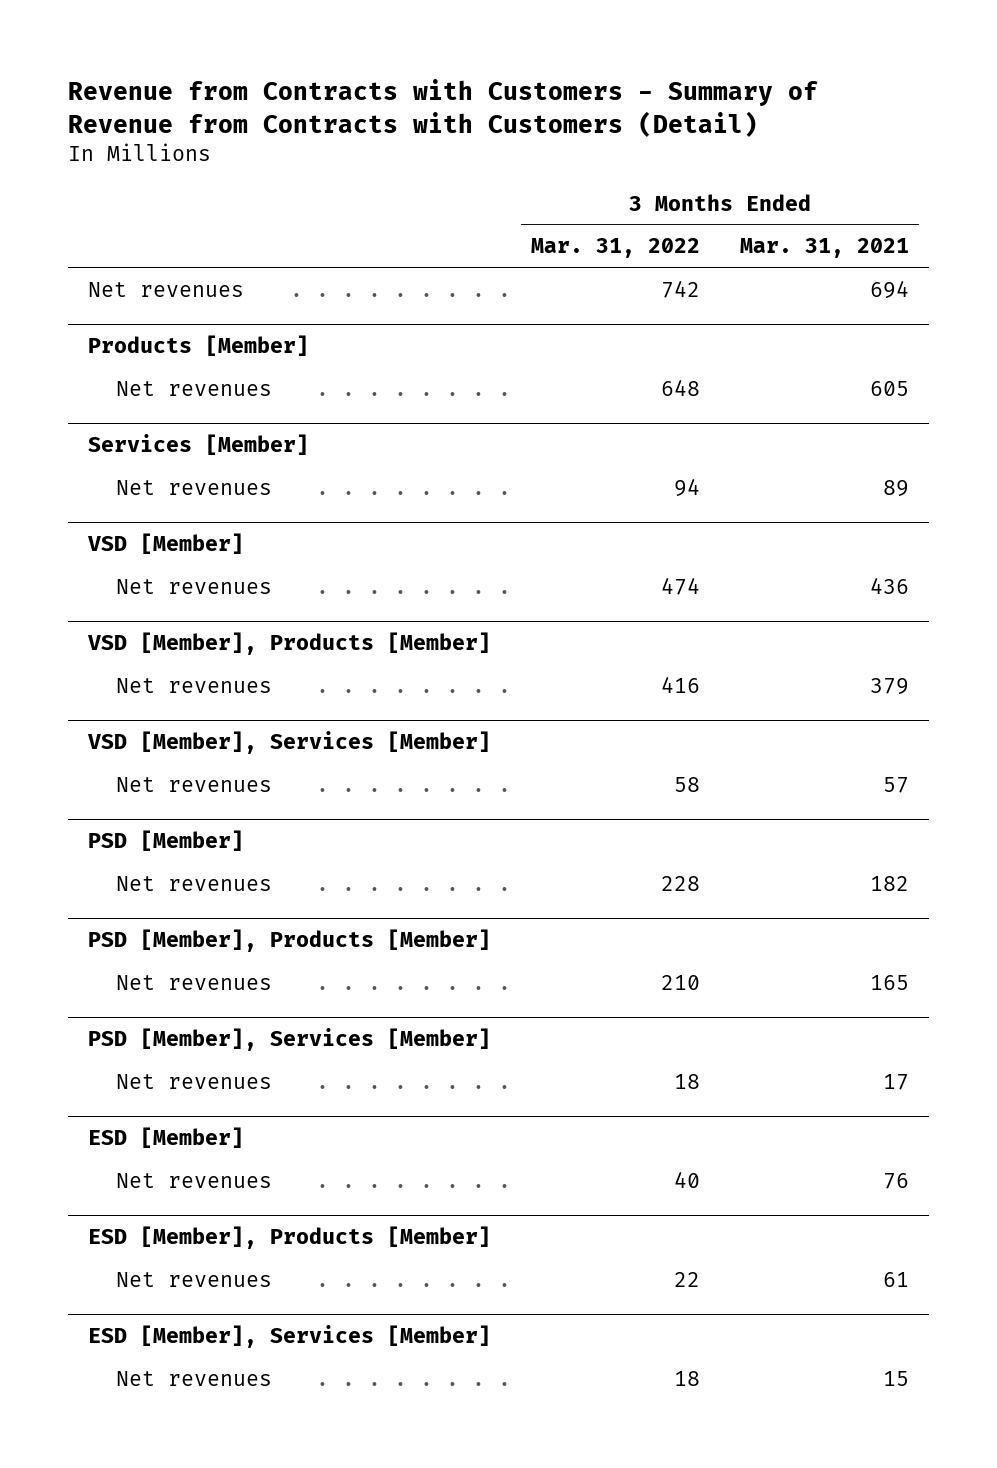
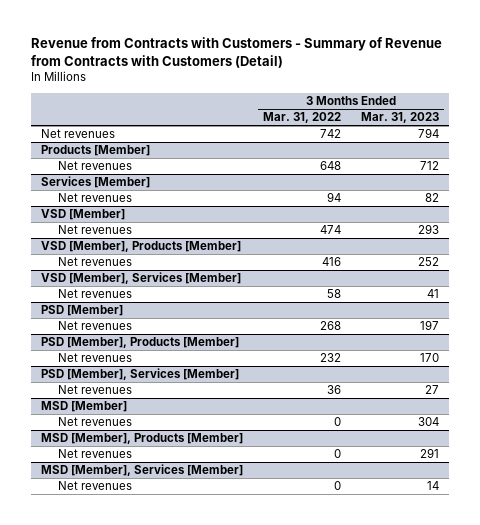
- | 3 Months Ended Mar. 31, 2022 | 3 Months Ended Mar. 31, 2021
+ | 3 Months Ended Mar. 31, 2022 | 3 Months Ended Mar. 31, 2023
@ PSD [Member]
- Net revenues | 228 | 182
+ Net revenues | 268 | 197
@ PSD [Member], Products [Member]
- Net revenues | 210 | 165
+ Net revenues | 232 | 170
@ PSD [Member], Services [Member]
- Net revenues | 18 | 17
- ESD [Member]
- Net revenues | 40 | 76
- ESD [Member], Products [Member]
- Net revenues | 22 | 61
- ESD [Member], Services [Member]
- Net revenues | 18 | 15
@ PSD [Member], Services [Member]
+ Net revenues | 36 | 27
+ MSD [Member]
+ Net revenues | 0 | 304
+ MSD [Member], Products [Member]
+ Net revenues | 0 | 291
+ MSD [Member], Services [Member]
+ Net revenues | 0 | 14

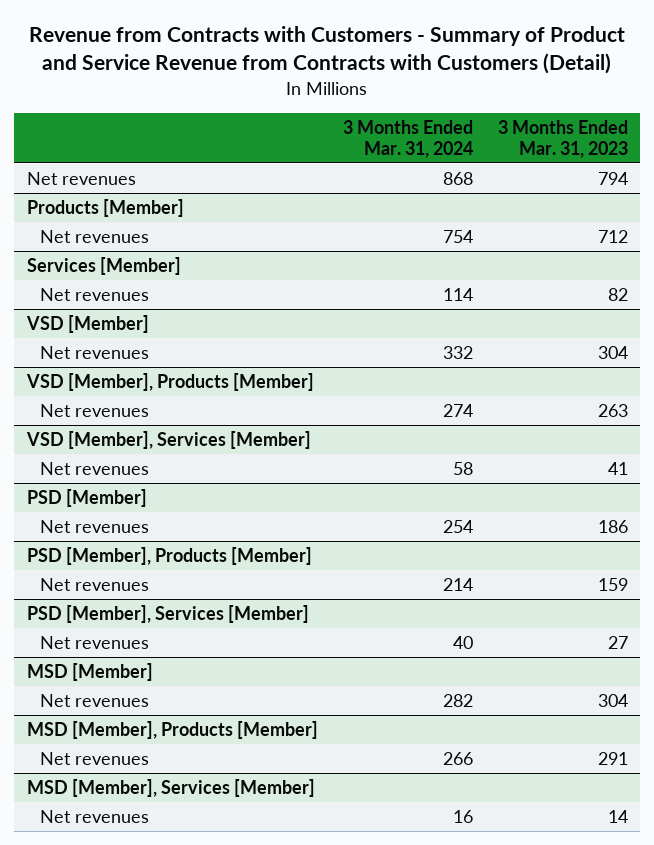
- Revenue from Contracts with Customers - Summary of Revenue from Contracts with Customers (Detail)
+ Revenue from Contracts with Customers - Summary of Product and Service Revenue from Contracts with Customers (Detail)
- | 3 Months Ended Mar. 31, 2022 | 3 Months Ended Mar. 31, 2023
+ | 3 Months Ended Mar. 31, 2024 | 3 Months Ended Mar. 31, 2023
@ VSD [Member]
- Net revenues | 474 | 293
+ Net revenues | 332 | 304
@ VSD [Member], Products [Member]
- Net revenues | 416 | 252
+ Net revenues | 274 | 263
@ PSD [Member]
- Net revenues | 268 | 197
+ Net revenues | 254 | 186
@ PSD [Member], Products [Member]
- Net revenues | 232 | 170
+ Net revenues | 214 | 159

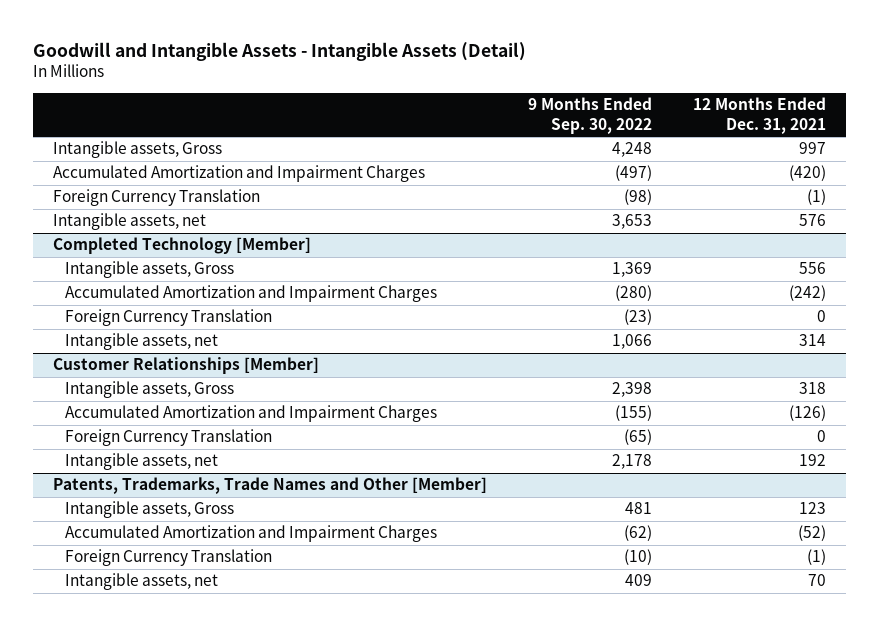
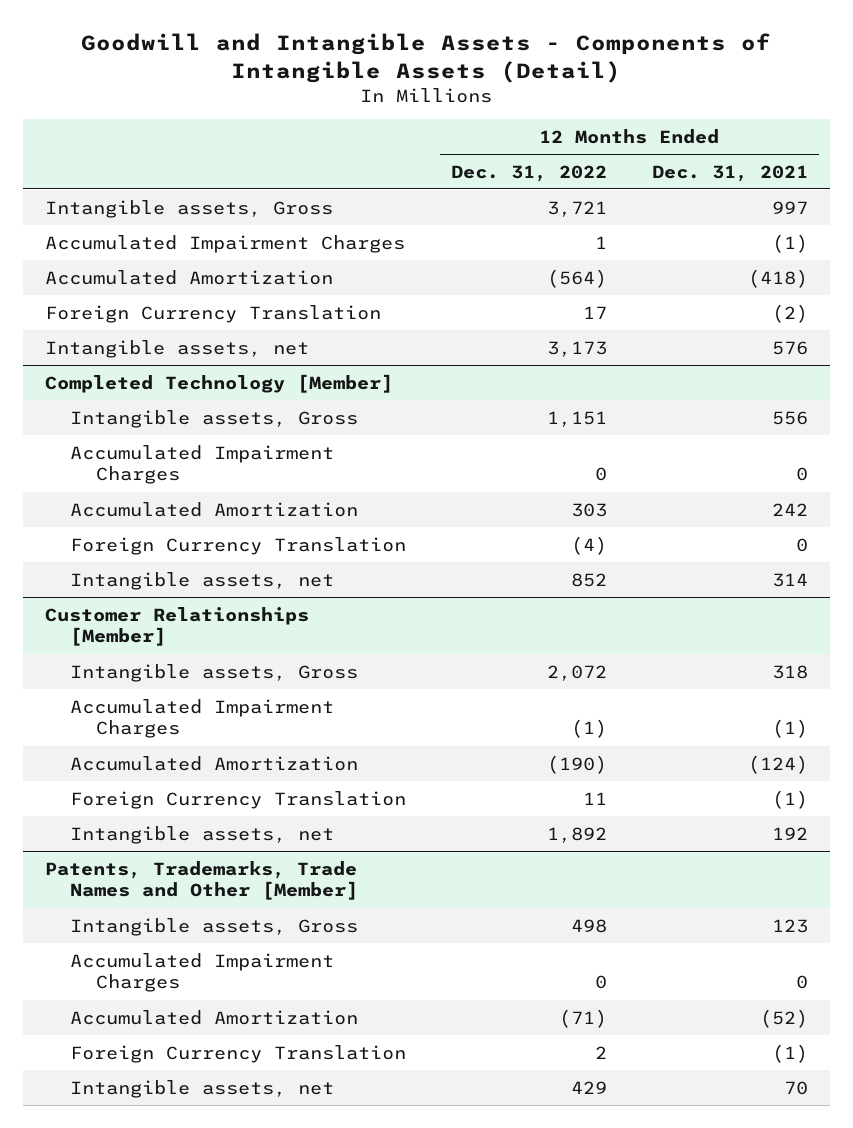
- Goodwill and Intangible Assets - Intangible Assets (Detail)
+ Goodwill and Intangible Assets - Components of Intangible Assets (Detail)
- | 9 Months Ended Sep. 30, 2022 | 12 Months Ended Dec. 31, 2021
+ | 12 Months Ended Dec. 31, 2022 | 12 Months Ended Dec. 31, 2021
- Accumulated Amortization and Impairment Charges | (497) | (420)
- Foreign Currency Translation | (98) | (1)
+ Accumulated Impairment Charges | 1 | (1)
+ Accumulated Amortization | (564) | (418)
+ Foreign Currency Translation | 17 | (2)
@ Completed Technology [Member]
- Accumulated Amortization and Impairment Charges | (280) | (242)
+ Accumulated Impairment Charges | 0 | 0
+ Accumulated Amortization | 303 | 242
@ Customer Relationships [Member]
- Accumulated Amortization and Impairment Charges | (155) | (126)
- Foreign Currency Translation | (65) | 0
+ Accumulated Impairment Charges | (1) | (1)
+ Accumulated Amortization | (190) | (124)
+ Foreign Currency Translation | 11 | (1)
@ Patents, Trademarks, Trade Names and Other [Member]
- Accumulated Amortization and Impairment Charges | (62) | (52)
+ Accumulated Impairment Charges | 0 | 0
+ Accumulated Amortization | (71) | (52)

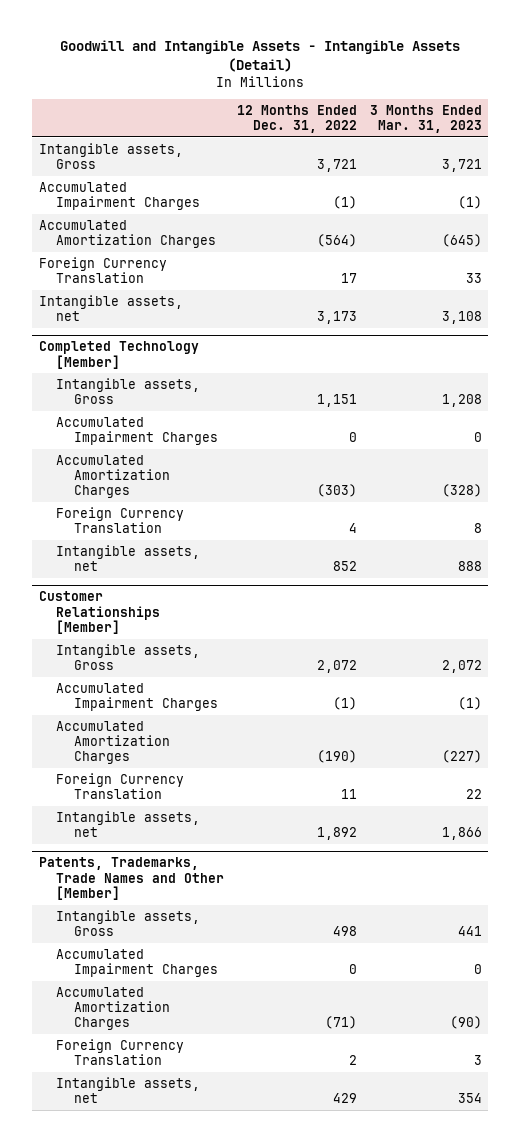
- Goodwill and Intangible Assets - Components of Intangible Assets (Detail)
+ Goodwill and Intangible Assets - Intangible Assets (Detail)
- | 12 Months Ended Dec. 31, 2022 | 12 Months Ended Dec. 31, 2021
+ | 12 Months Ended Dec. 31, 2022 | 3 Months Ended Mar. 31, 2023
- Accumulated Impairment Charges | 1 | (1)
- Accumulated Amortization | (564) | (418)
+ Accumulated Impairment Charges | (1) | (1)
+ Accumulated Amortization Charges | (564) | (645)
@ Completed Technology [Member]
- Accumulated Amortization | 303 | 242
- Foreign Currency Translation | (4) | 0
+ Accumulated Amortization Charges | (303) | (328)
+ Foreign Currency Translation | 4 | 8
@ Customer Relationships [Member]
- Accumulated Amortization | (190) | (124)
+ Accumulated Amortization Charges | (190) | (227)
@ Patents, Trademarks, Trade Names and Other [Member]
- Accumulated Amortization | (71) | (52)
+ Accumulated Amortization Charges | (71) | (90)

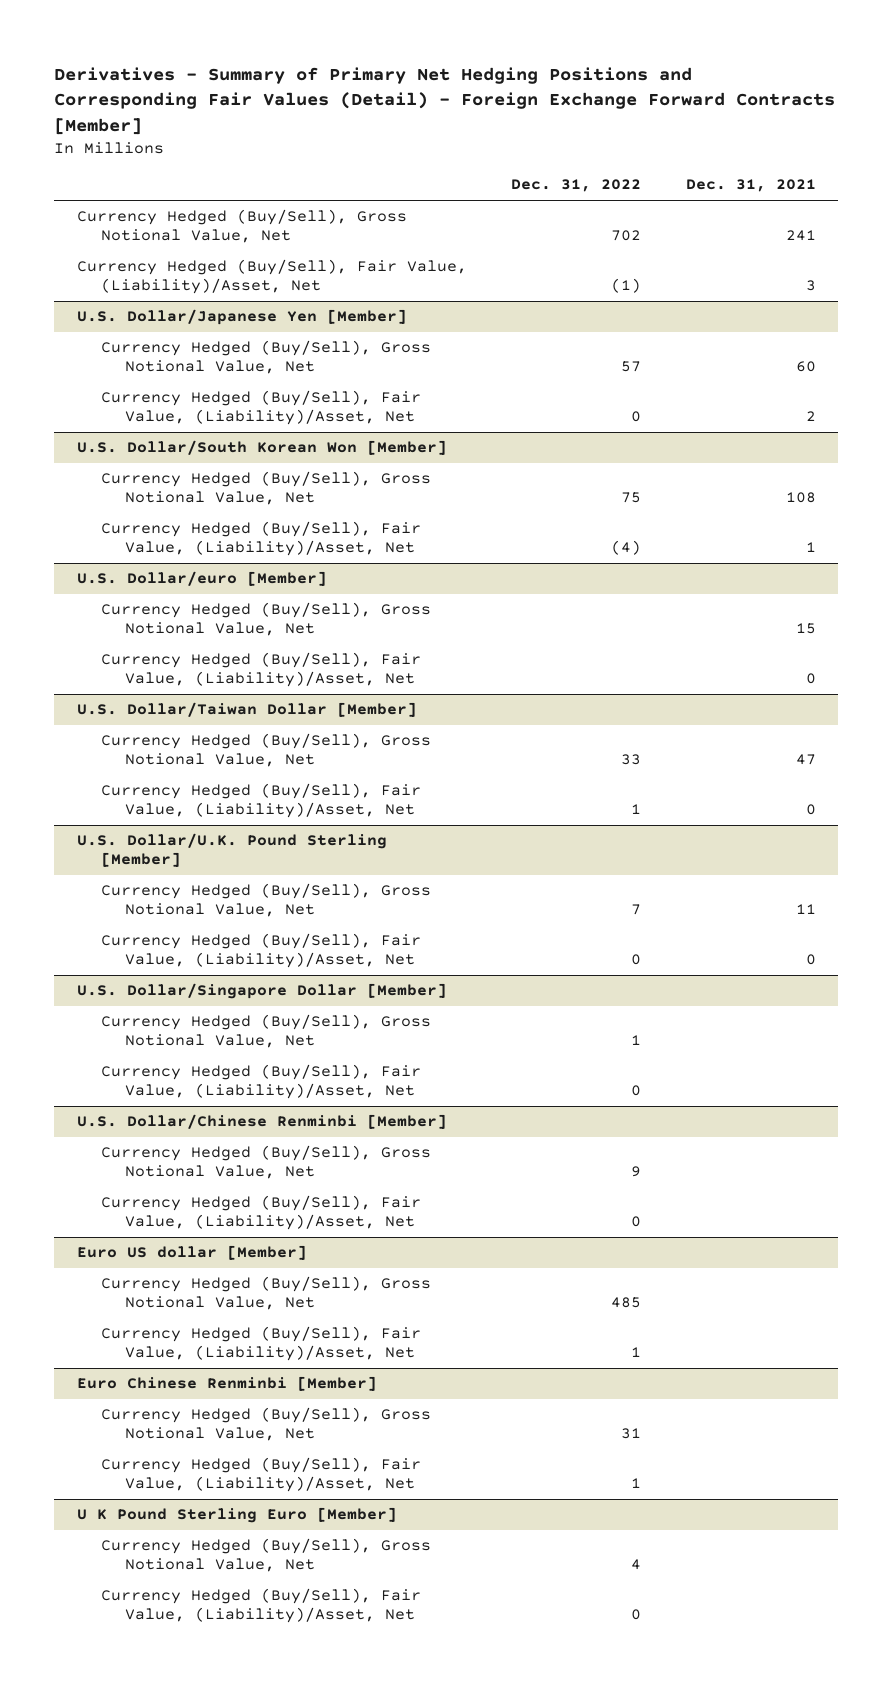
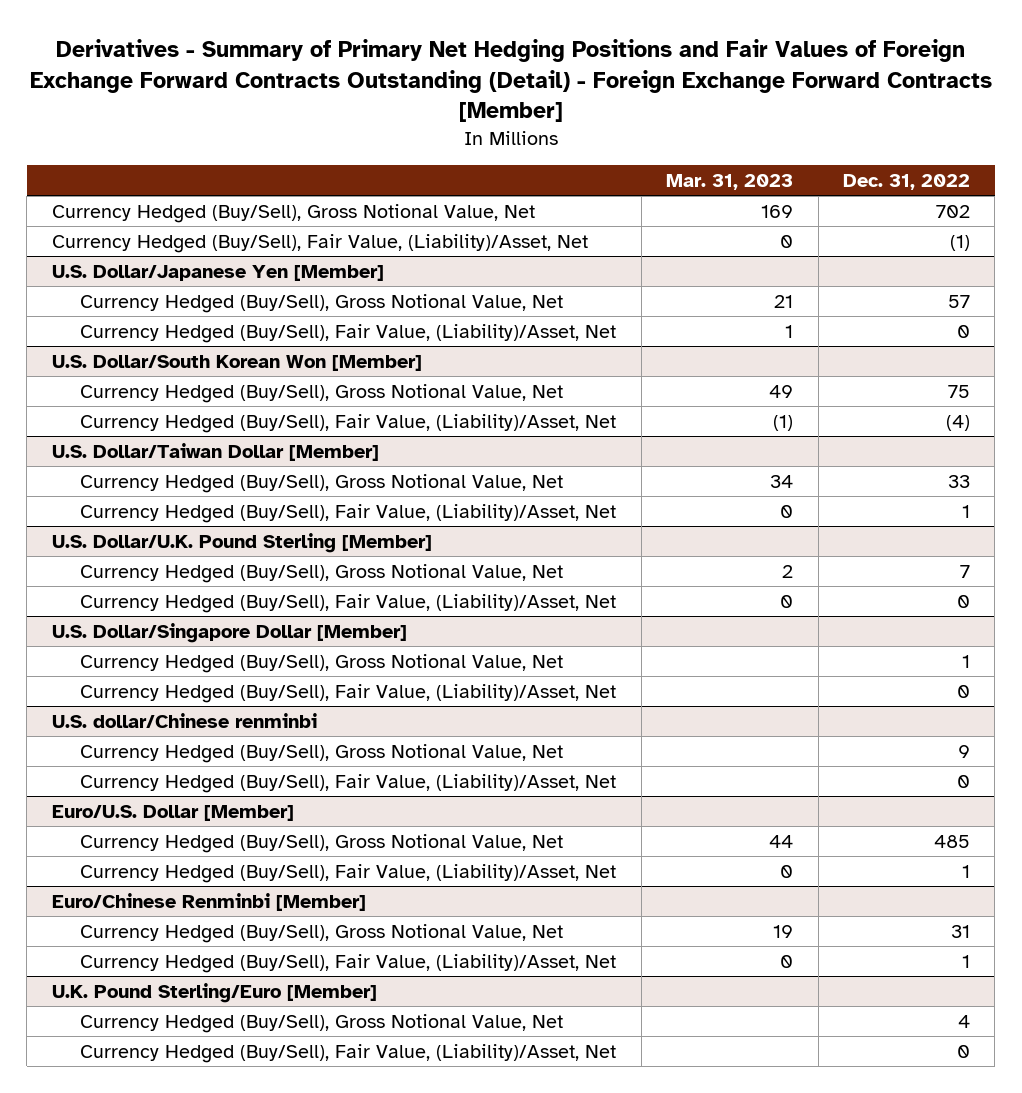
- Derivatives - Summary of Primary Net Hedging Positions and Corresponding Fair Values (Detail) - Foreign Exchange Forward Contracts [Member]
+ Derivatives - Summary of Primary Net Hedging Positions and Fair Values of Foreign Exchange Forward Contracts Outstanding (Detail) - Foreign Exchange Forward Contracts [Member]
- | Dec. 31, 2022 | Dec. 31, 2021
+ | Mar. 31, 2023 | Dec. 31, 2022
- U.S. Dollar/euro [Member]
- Currency Hedged (Buy/Sell), Gross Notional Value, Net | | 15
- Currency Hedged (Buy/Sell), Fair Value, (Liability)/Asset, Net | | 0
- U.S. Dollar/Chinese Renminbi [Member]
+ U.S. dollar/Chinese renminbi
- Euro US dollar [Member]
+ Euro/U.S. Dollar [Member]
- Euro Chinese Renminbi [Member]
+ Euro/Chinese Renminbi [Member]
- U K Pound Sterling Euro [Member]
+ U.K. Pound Sterling/Euro [Member]

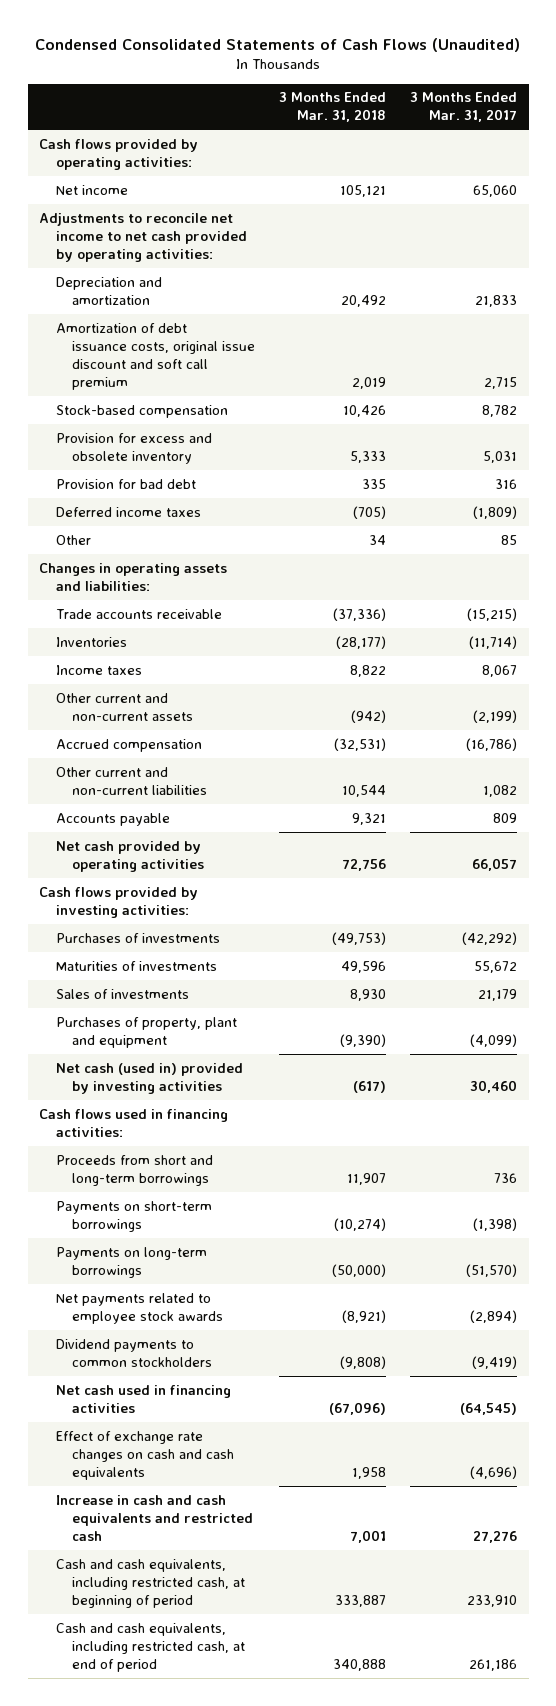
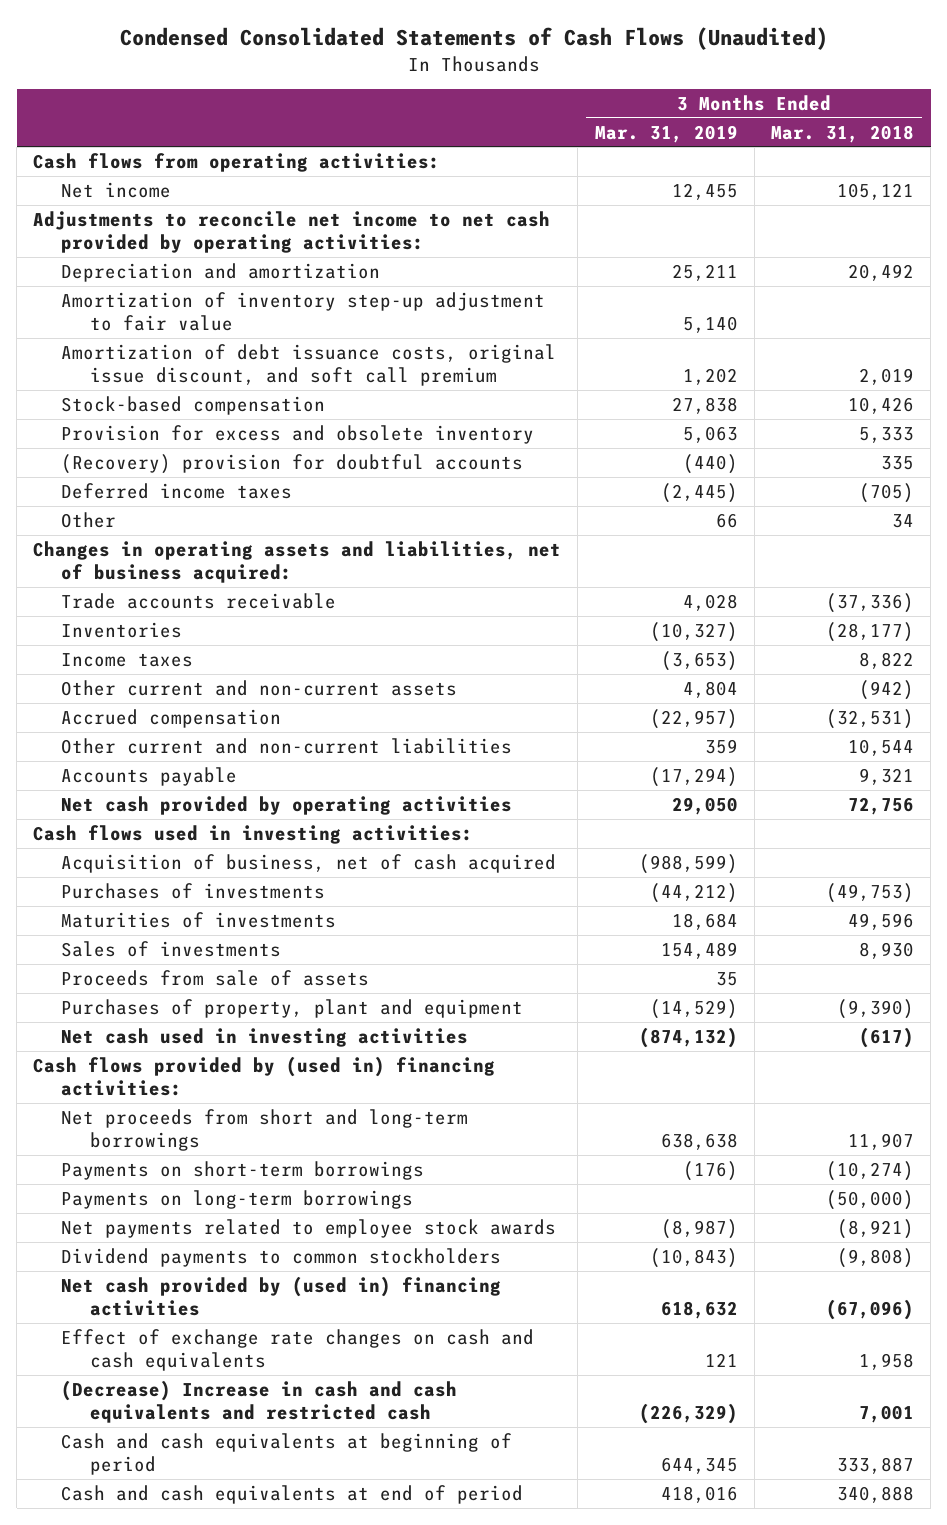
- | 3 Months Ended Mar. 31, 2018 | 3 Months Ended Mar. 31, 2017
+ | 3 Months Ended Mar. 31, 2019 | 3 Months Ended Mar. 31, 2018
- Cash flows provided by operating activities:
+ Cash flows from operating activities:
- Amortization of debt issuance costs, original issue discount and soft call premium | 2,019 | 2,715
+ Amortization of inventory step-up adjustment to fair value | 5,140 |
+ Amortization of debt issuance costs, original issue discount, and soft call premium | 1,202 | 2,019
- Provision for bad debt | 335 | 316
+ (Recovery) provision for doubtful accounts | (440) | 335
- Changes in operating assets and liabilities:
+ Changes in operating assets and liabilities, net of business acquired:
- Cash flows provided by investing activities:
+ Cash flows used in investing activities:
+ Acquisition of business, net of cash acquired | (988,599) |
+ Proceeds from sale of assets | 35 |
- Net cash (used in) provided by investing activities | (617) | 30,460
- Cash flows used in financing activities:
- Proceeds from short and long-term borrowings | 11,907 | 736
+ Net cash used in investing activities | (874,132) | (617)
+ Cash flows provided by (used in) financing activities:
+ Net proceeds from short and long-term borrowings | 638,638 | 11,907
- Net cash used in financing activities | (67,096) | (64,545)
+ Net cash provided by (used in) financing activities | 618,632 | (67,096)
- Increase in cash and cash equivalents and restricted cash | 7,001 | 27,276
- Cash and cash equivalents, including restricted cash, at beginning of period | 333,887 | 233,910
- Cash and cash equivalents, including restricted cash, at end of period | 340,888 | 261,186
+ (Decrease) Increase in cash and cash equivalents and restricted cash | (226,329) | 7,001
+ Cash and cash equivalents at beginning of period | 644,345 | 333,887
+ Cash and cash equivalents at end of period | 418,016 | 340,888

